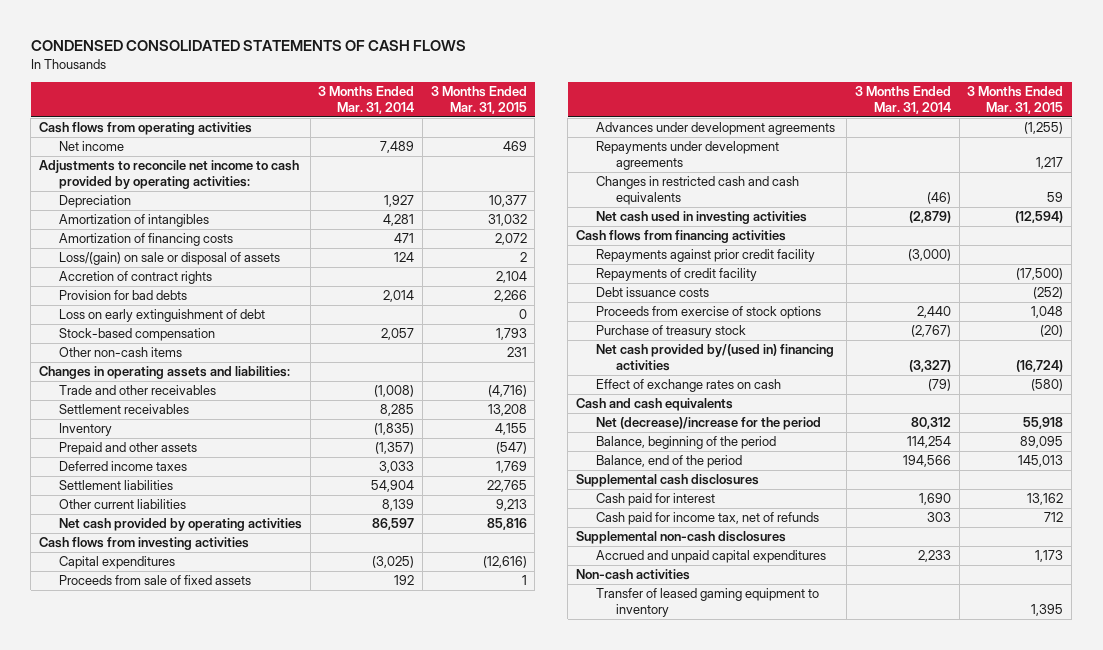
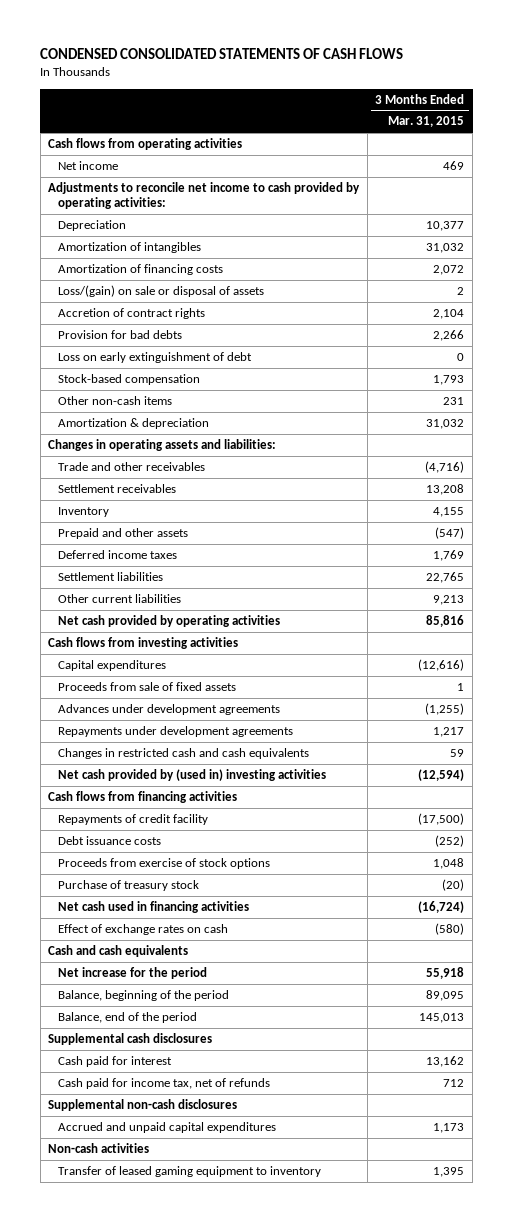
- | 3 Months Ended Mar. 31, 2014 | 3 Months Ended Mar. 31, 2015
+ | 3 Months Ended Mar. 31, 2015
+ Amortization & depreciation | 31,032
- Net cash used in investing activities | (2,879) | (12,594)
+ Net cash provided by (used in) investing activities | (12,594)
- Repayments against prior credit facility | (3,000) |
- Net cash provided by/(used in) financing activities | (3,327) | (16,724)
+ Net cash used in financing activities | (16,724)
- Net (decrease)/increase for the period | 80,312 | 55,918
+ Net increase for the period | 55,918

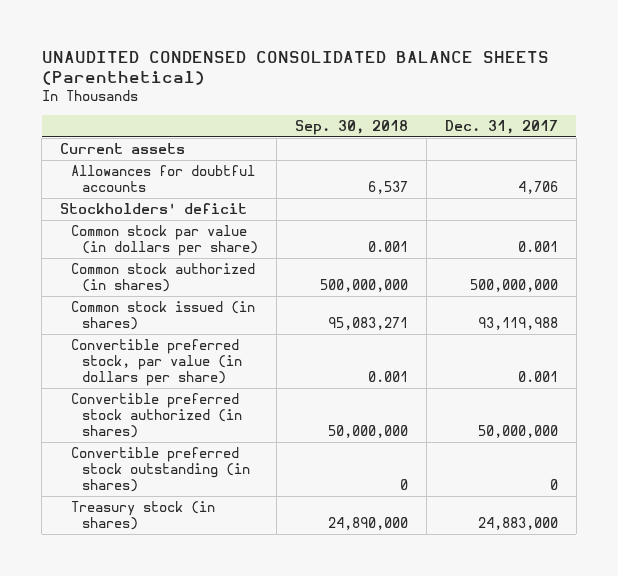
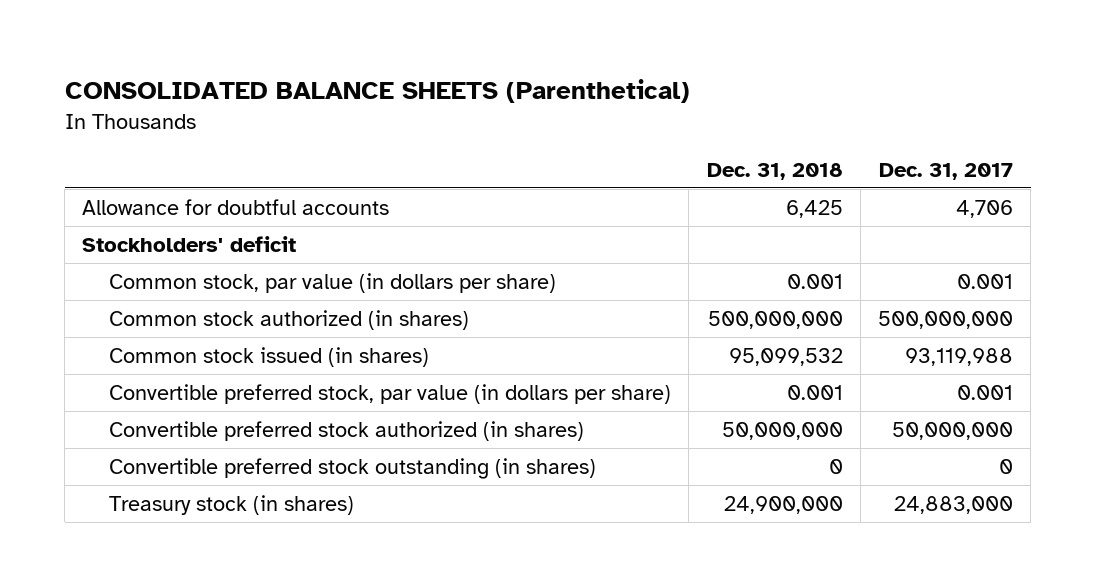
- UNAUDITED CONDENSED CONSOLIDATED BALANCE SHEETS (Parenthetical)
+ CONSOLIDATED BALANCE SHEETS (Parenthetical)
- | Sep. 30, 2018 | Dec. 31, 2017
+ | Dec. 31, 2018 | Dec. 31, 2017
- Current assets
- Allowances for doubtful accounts | 6,537 | 4,706
+ Allowance for doubtful accounts | 6,425 | 4,706
- Common stock par value (in dollars per share) | 0.001 | 0.001
+ Common stock, par value (in dollars per share) | 0.001 | 0.001

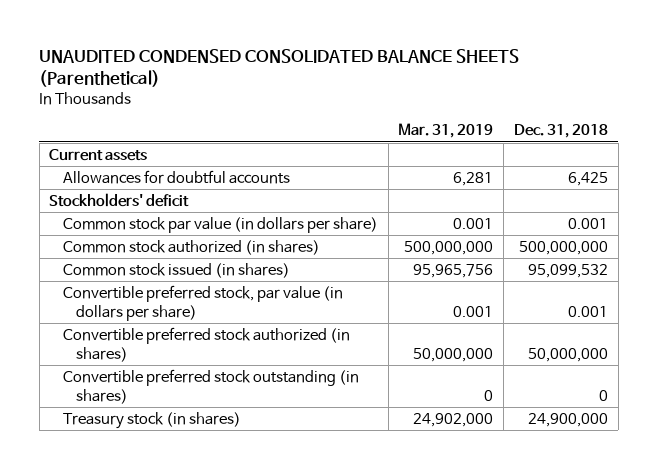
- CONSOLIDATED BALANCE SHEETS (Parenthetical)
+ UNAUDITED CONDENSED CONSOLIDATED BALANCE SHEETS (Parenthetical)
- | Dec. 31, 2018 | Dec. 31, 2017
+ | Mar. 31, 2019 | Dec. 31, 2018
- Allowance for doubtful accounts | 6,425 | 4,706
+ Current assets
+ Allowances for doubtful accounts | 6,281 | 6,425
- Common stock, par value (in dollars per share) | 0.001 | 0.001
+ Common stock par value (in dollars per share) | 0.001 | 0.001

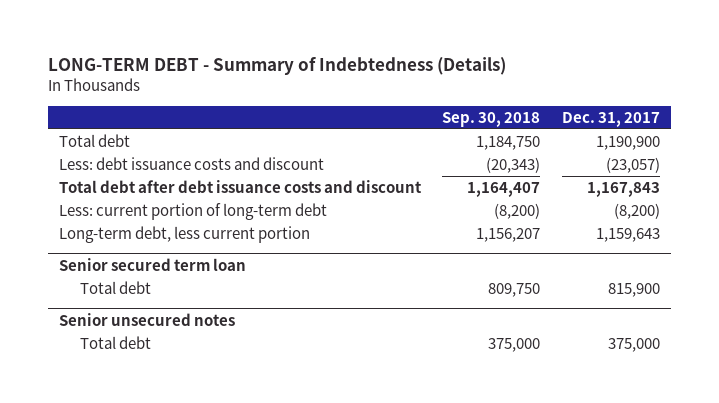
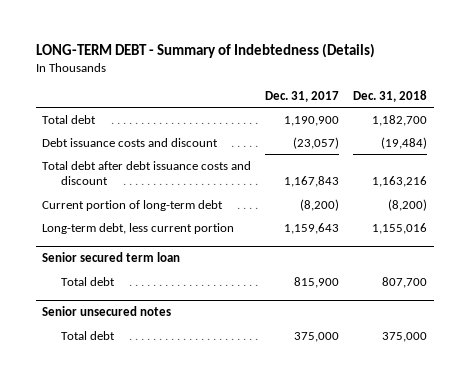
- | Sep. 30, 2018 | Dec. 31, 2017
+ | Dec. 31, 2017 | Dec. 31, 2018
- Less: debt issuance costs and discount | (20,343) | (23,057)
+ Debt issuance costs and discount | (23,057) | (19,484)
- Less: current portion of long-term debt | (8,200) | (8,200)
+ Current portion of long-term debt | (8,200) | (8,200)

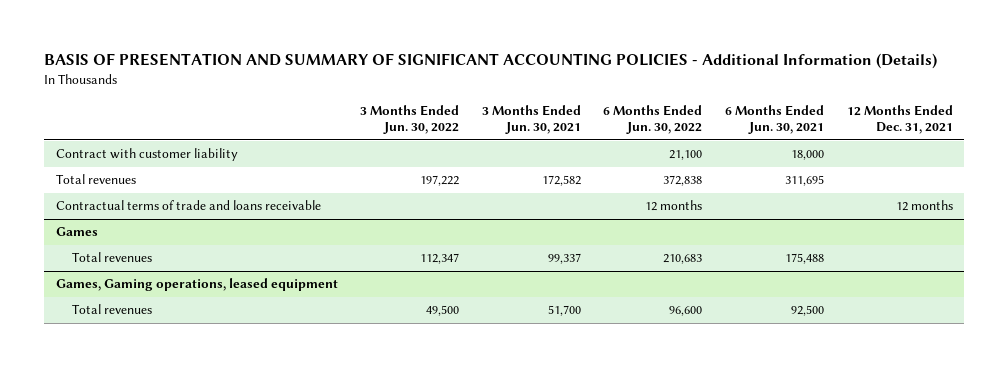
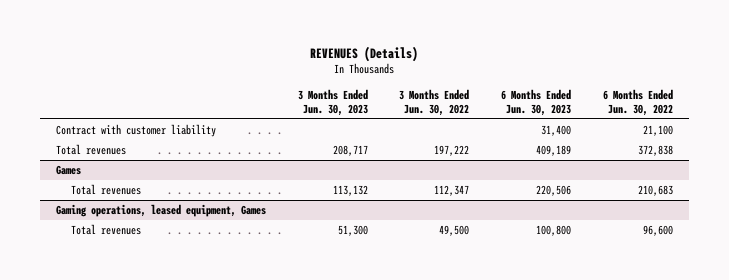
- BASIS OF PRESENTATION AND SUMMARY OF SIGNIFICANT ACCOUNTING POLICIES - Additional Information (Details)
+ REVENUES (Details)
- | 3 Months Ended Jun. 30, 2022 | 3 Months Ended Jun. 30, 2021 | 6 Months Ended Jun. 30, 2022 | 6 Months Ended Jun. 30, 2021 | 12 Months Ended Dec. 31, 2021
+ | 3 Months Ended Jun. 30, 2023 | 3 Months Ended Jun. 30, 2022 | 6 Months Ended Jun. 30, 2023 | 6 Months Ended Jun. 30, 2022
- Contractual terms of trade and loans receivable | | | 12 months | | 12 months
- Games, Gaming operations, leased equipment
+ Gaming operations, leased equipment, Games

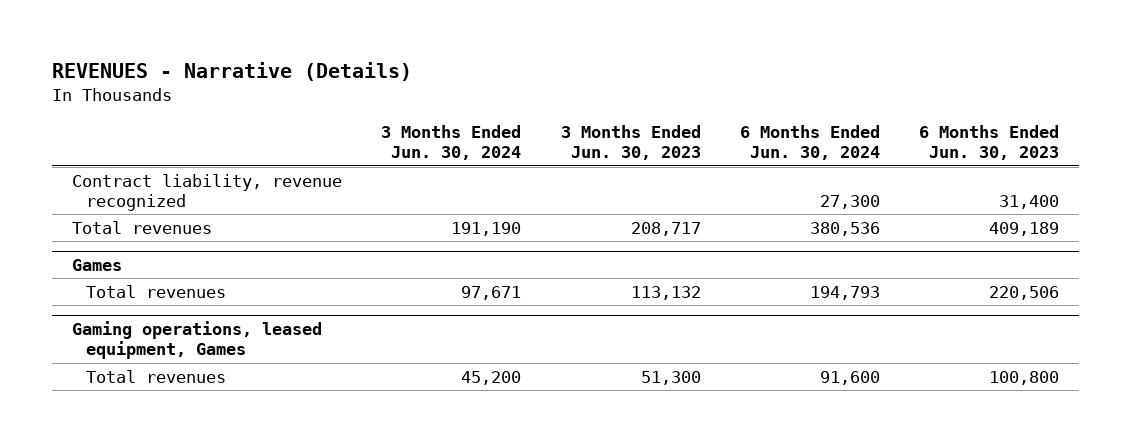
- REVENUES (Details)
+ REVENUES - Narrative (Details)
- | 3 Months Ended Jun. 30, 2023 | 3 Months Ended Jun. 30, 2022 | 6 Months Ended Jun. 30, 2023 | 6 Months Ended Jun. 30, 2022
+ | 3 Months Ended Jun. 30, 2024 | 3 Months Ended Jun. 30, 2023 | 6 Months Ended Jun. 30, 2024 | 6 Months Ended Jun. 30, 2023
- Contract with customer liability | | | 31,400 | 21,100
+ Contract liability, revenue recognized | | | 27,300 | 31,400

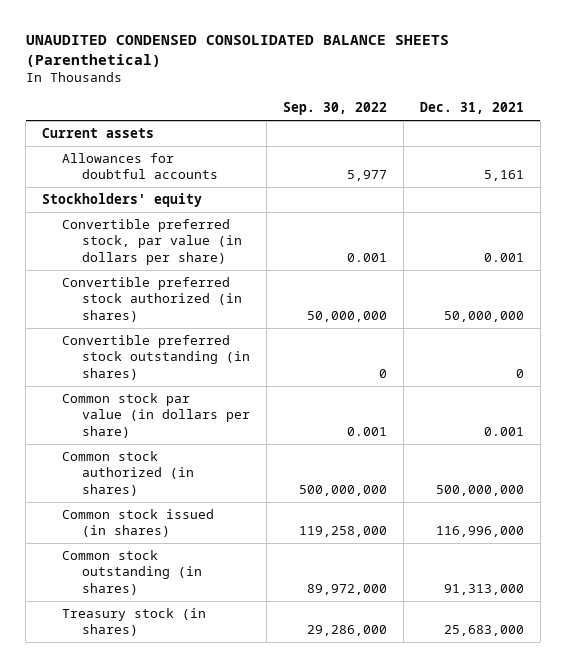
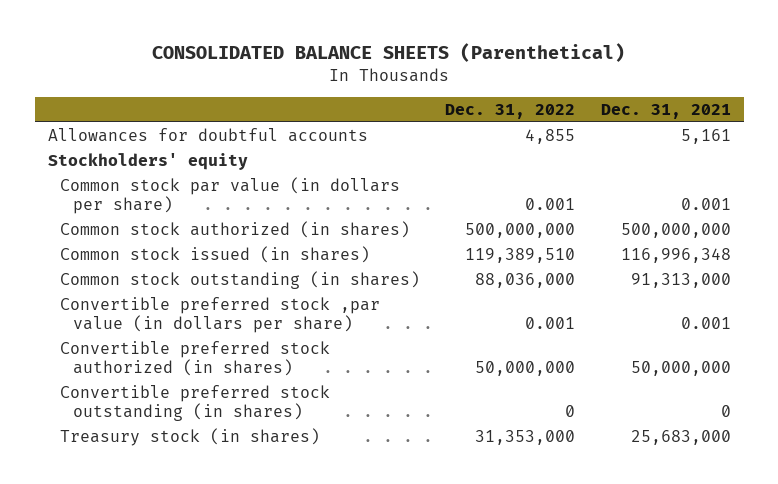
- UNAUDITED CONDENSED CONSOLIDATED BALANCE SHEETS (Parenthetical)
+ CONSOLIDATED BALANCE SHEETS (Parenthetical)
- | Sep. 30, 2022 | Dec. 31, 2021
+ | Dec. 31, 2022 | Dec. 31, 2021
- Current assets
- Convertible preferred stock, par value (in dollars per share) | 0.001 | 0.001
- Common stock issued (in shares) | 119,258,000 | 116,996,000
+ Common stock issued (in shares) | 119,389,510 | 116,996,348
+ Convertible preferred stock ,par value (in dollars per share) | 0.001 | 0.001
moved down: Convertible preferred stock authorized (in shares) | 50,000,000 | 50,000,000
moved down: Convertible preferred stock outstanding (in shares) | 0 | 0

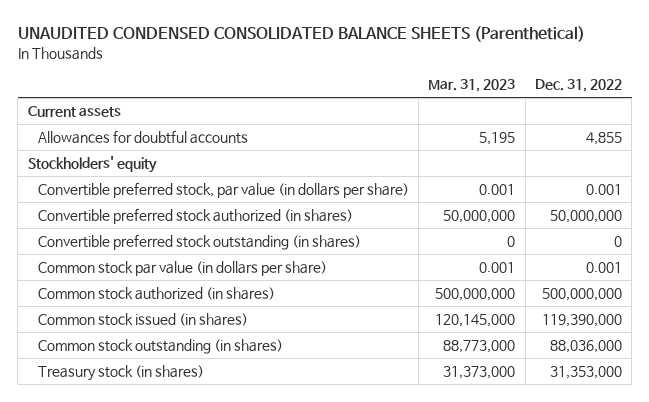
- CONSOLIDATED BALANCE SHEETS (Parenthetical)
+ UNAUDITED CONDENSED CONSOLIDATED BALANCE SHEETS (Parenthetical)
- | Dec. 31, 2022 | Dec. 31, 2021
+ | Mar. 31, 2023 | Dec. 31, 2022
+ Current assets
+ Convertible preferred stock, par value (in dollars per share) | 0.001 | 0.001
moved up: Convertible preferred stock authorized (in shares) | 50,000,000 | 50,000,000
moved up: Convertible preferred stock outstanding (in shares) | 0 | 0
- Common stock issued (in shares) | 119,389,510 | 116,996,348
+ Common stock issued (in shares) | 120,145,000 | 119,390,000
- Convertible preferred stock ,par value (in dollars per share) | 0.001 | 0.001

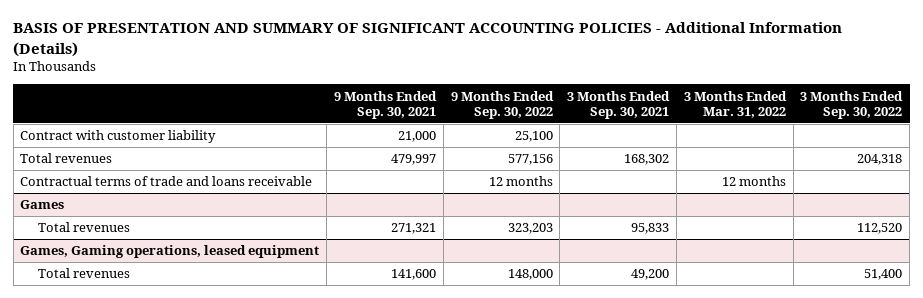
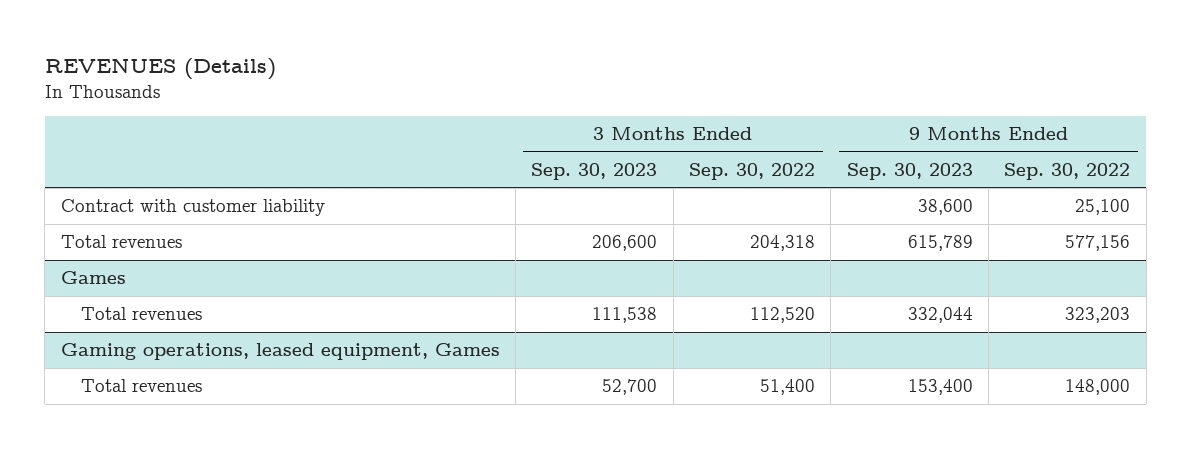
- BASIS OF PRESENTATION AND SUMMARY OF SIGNIFICANT ACCOUNTING POLICIES - Additional Information (Details)
+ REVENUES (Details)
- | 9 Months Ended Sep. 30, 2021 | 9 Months Ended Sep. 30, 2022 | 3 Months Ended Sep. 30, 2021 | 3 Months Ended Mar. 31, 2022 | 3 Months Ended Sep. 30, 2022
+ | 3 Months Ended Sep. 30, 2023 | 3 Months Ended Sep. 30, 2022 | 9 Months Ended Sep. 30, 2023 | 9 Months Ended Sep. 30, 2022
- Contractual terms of trade and loans receivable | | 12 months | | 12 months |
- Games, Gaming operations, leased equipment
+ Gaming operations, leased equipment, Games

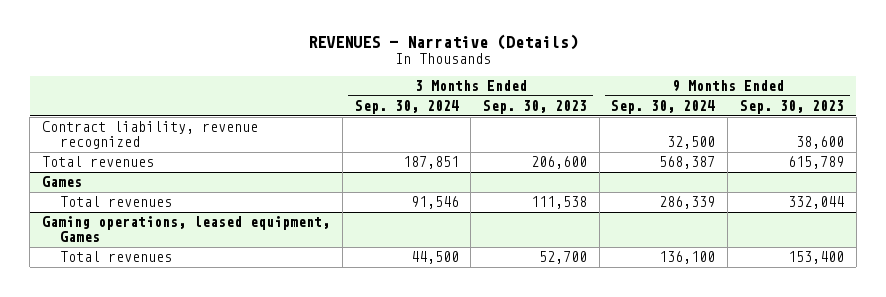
- REVENUES (Details)
+ REVENUES - Narrative (Details)
- | 3 Months Ended Sep. 30, 2023 | 3 Months Ended Sep. 30, 2022 | 9 Months Ended Sep. 30, 2023 | 9 Months Ended Sep. 30, 2022
+ | 3 Months Ended Sep. 30, 2024 | 3 Months Ended Sep. 30, 2023 | 9 Months Ended Sep. 30, 2024 | 9 Months Ended Sep. 30, 2023
- Contract with customer liability | | | 38,600 | 25,100
+ Contract liability, revenue recognized | | | 32,500 | 38,600

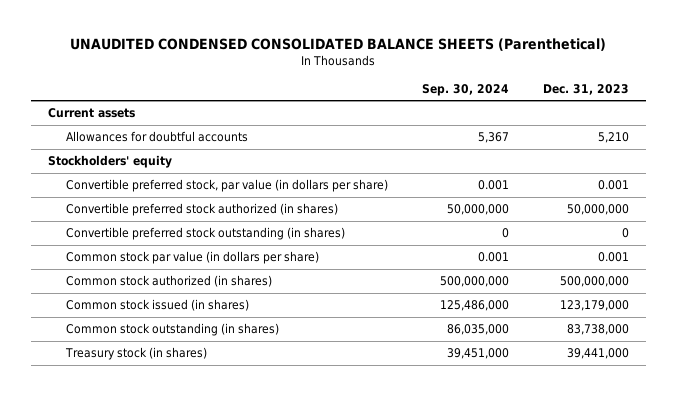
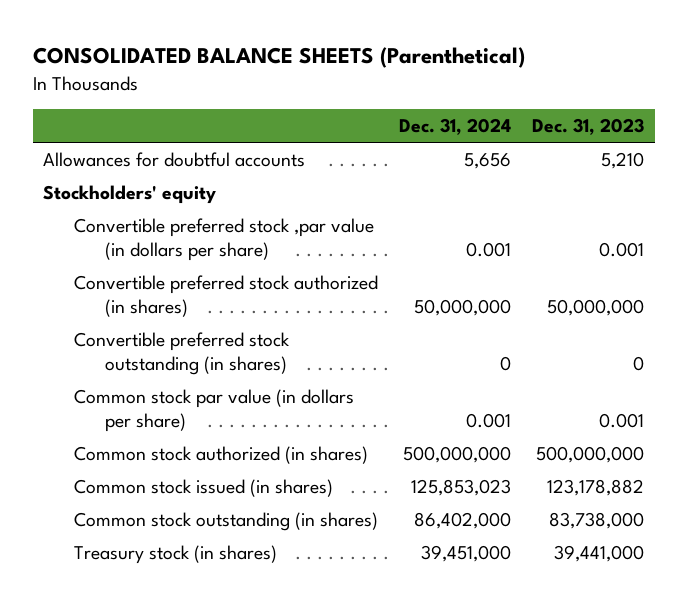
- UNAUDITED CONDENSED CONSOLIDATED BALANCE SHEETS (Parenthetical)
+ CONSOLIDATED BALANCE SHEETS (Parenthetical)
- | Sep. 30, 2024 | Dec. 31, 2023
+ | Dec. 31, 2024 | Dec. 31, 2023
- Current assets
- Convertible preferred stock, par value (in dollars per share) | 0.001 | 0.001
+ Convertible preferred stock ,par value (in dollars per share) | 0.001 | 0.001
- Common stock issued (in shares) | 125,486,000 | 123,179,000
+ Common stock issued (in shares) | 125,853,023 | 123,178,882

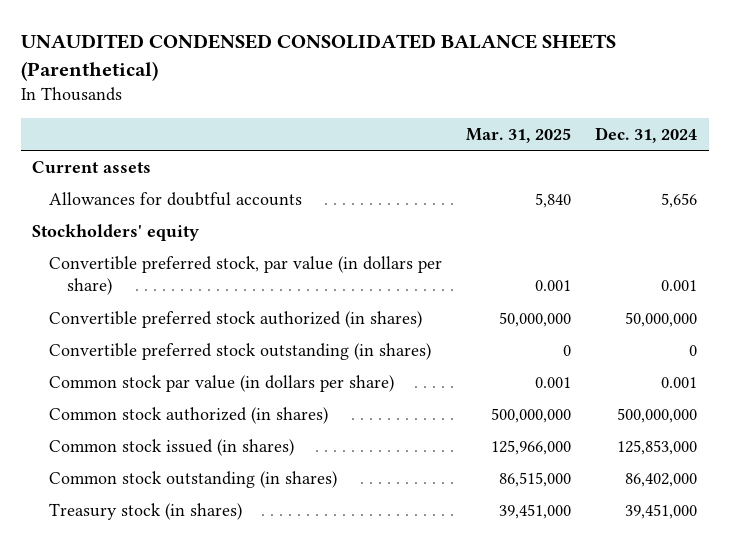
- CONSOLIDATED BALANCE SHEETS (Parenthetical)
+ UNAUDITED CONDENSED CONSOLIDATED BALANCE SHEETS (Parenthetical)
- | Dec. 31, 2024 | Dec. 31, 2023
+ | Mar. 31, 2025 | Dec. 31, 2024
+ Current assets
- Convertible preferred stock ,par value (in dollars per share) | 0.001 | 0.001
+ Convertible preferred stock, par value (in dollars per share) | 0.001 | 0.001
- Common stock issued (in shares) | 125,853,023 | 123,178,882
+ Common stock issued (in shares) | 125,966,000 | 125,853,000

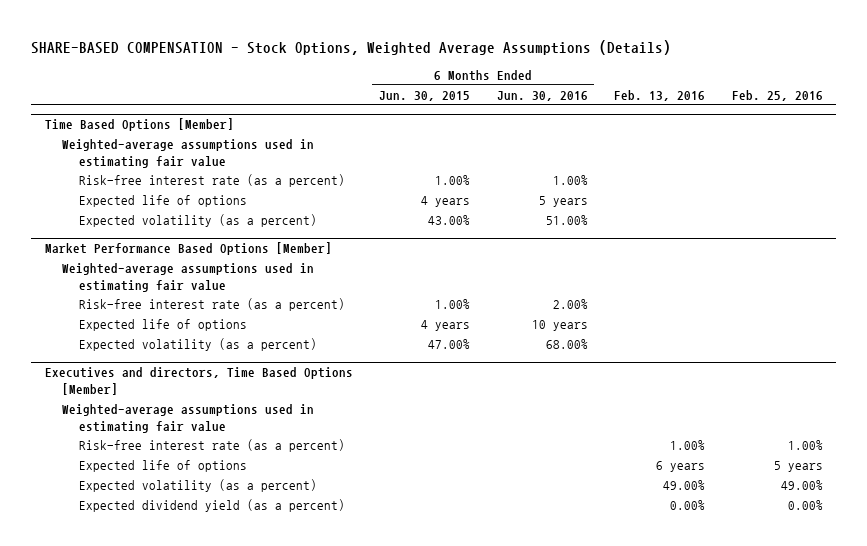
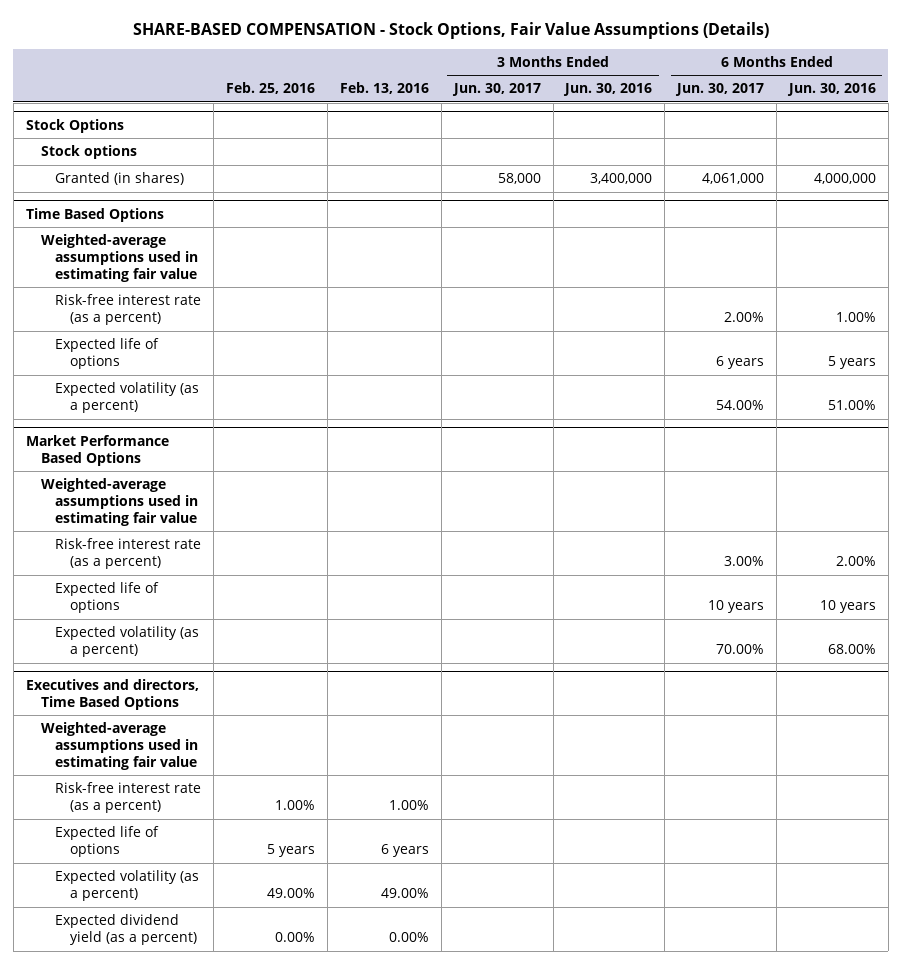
- SHARE-BASED COMPENSATION - Stock Options, Weighted Average Assumptions (Details)
+ SHARE-BASED COMPENSATION - Stock Options, Fair Value Assumptions (Details)
- | 6 Months Ended Jun. 30, 2015 | 6 Months Ended Jun. 30, 2016 | Feb. 13, 2016 | Feb. 25, 2016
+ | Feb. 25, 2016 | Feb. 13, 2016 | 3 Months Ended Jun. 30, 2017 | 3 Months Ended Jun. 30, 2016 | 6 Months Ended Jun. 30, 2017 | 6 Months Ended Jun. 30, 2016
- Time Based Options [Member]
+ Stock Options
+ Stock options
+ Granted (in shares) | | | 58,000 | 3,400,000 | 4,061,000 | 4,000,000
+ Time Based Options
- Market Performance Based Options [Member]
+ Market Performance Based Options
- Executives and directors, Time Based Options [Member]
+ Executives and directors, Time Based Options

